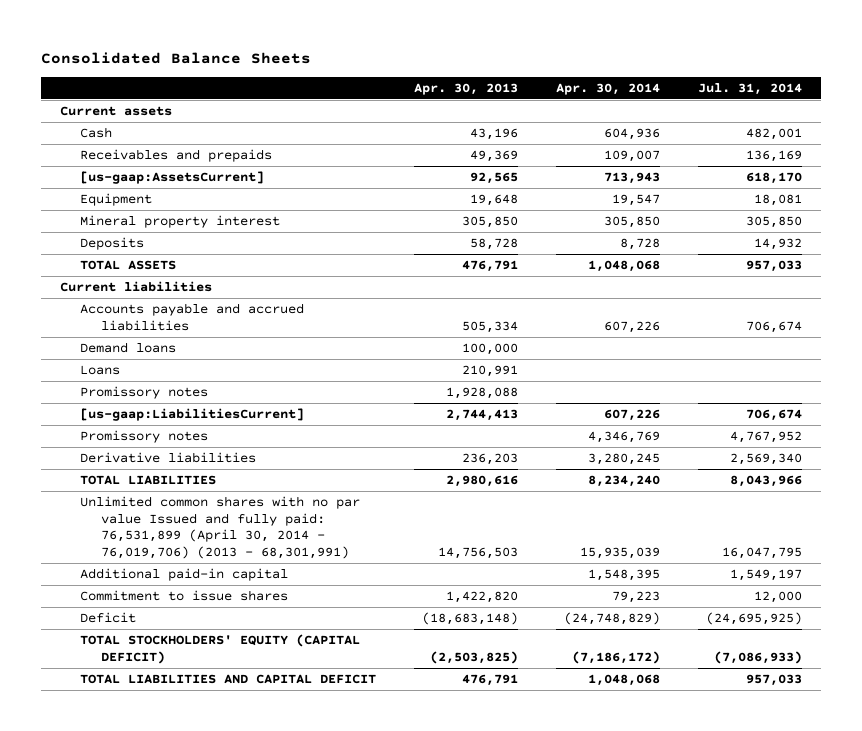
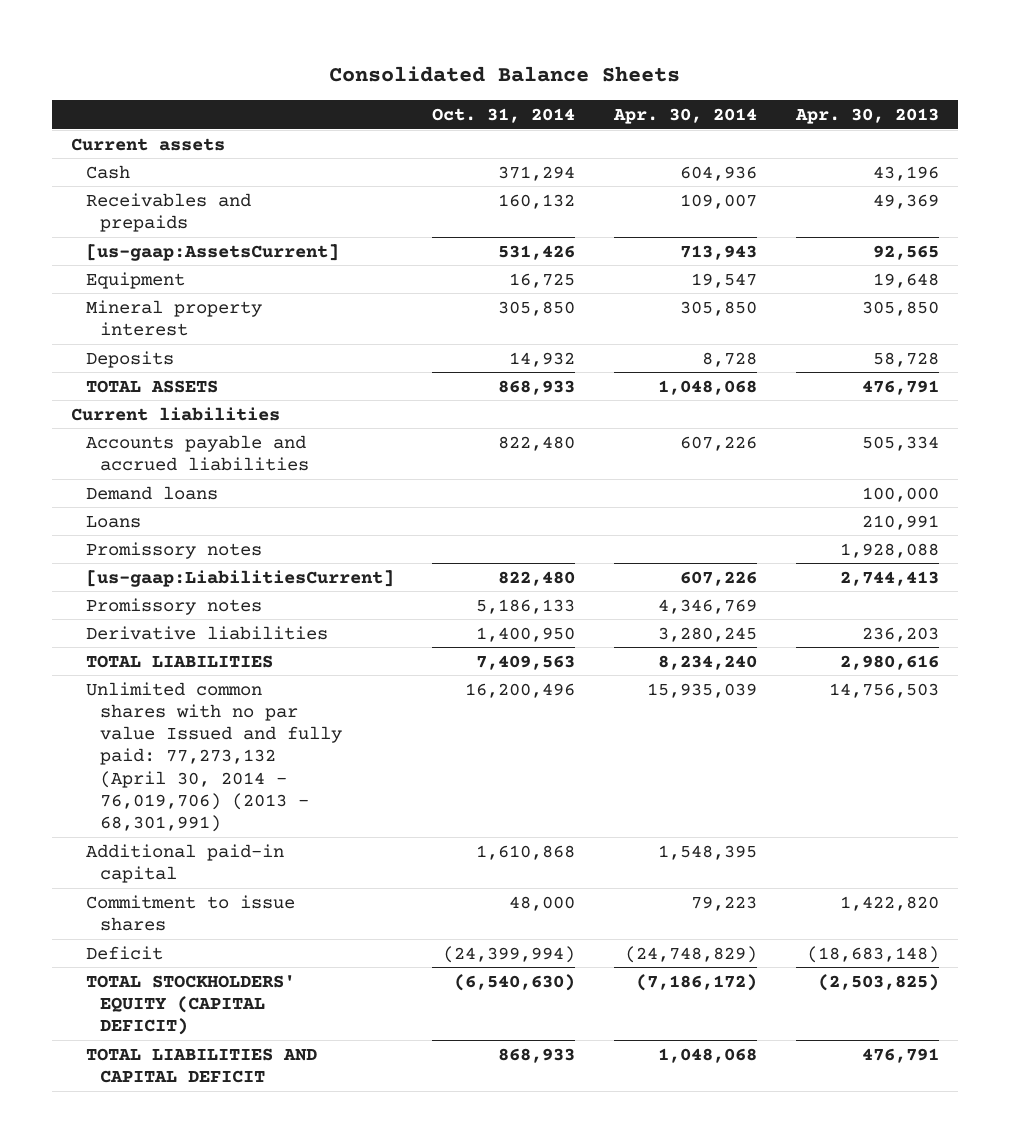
- | Apr. 30, 2013 | Apr. 30, 2014 | Jul. 31, 2014
+ | Oct. 31, 2014 | Apr. 30, 2014 | Apr. 30, 2013
- Unlimited common shares with no par value Issued and fully paid: 76,531,899 (April 30, 2014 - 76,019,706) (2013 - 68,301,991) | 14,756,503 | 15,935,039 | 16,047,795
+ Unlimited common shares with no par value Issued and fully paid: 77,273,132 (April 30, 2014 - 76,019,706) (2013 - 68,301,991) | 16,200,496 | 15,935,039 | 14,756,503

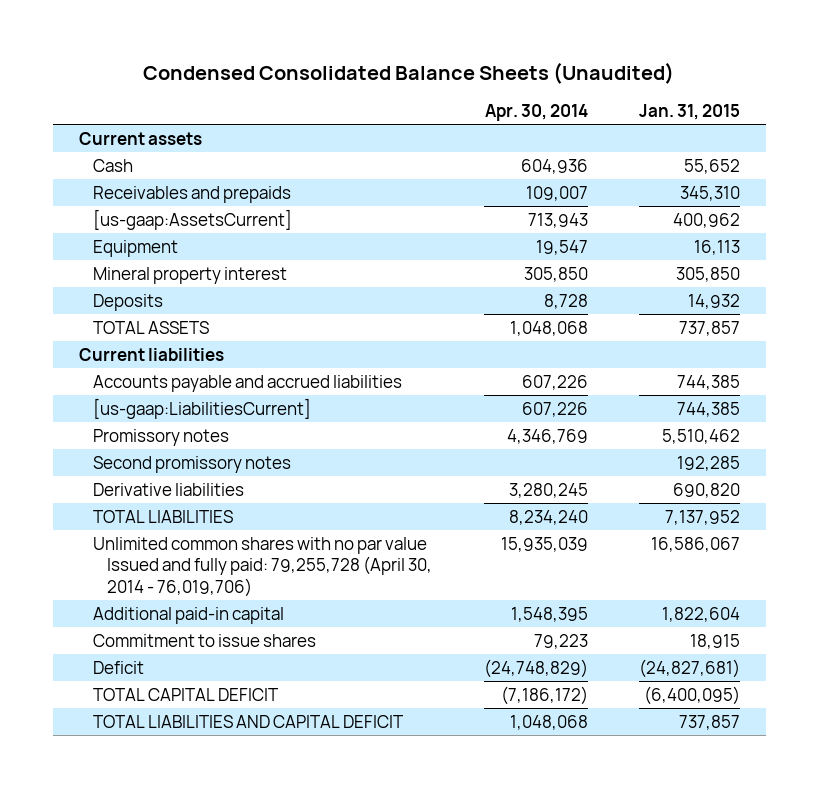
- Consolidated Balance Sheets
+ Condensed Consolidated Balance Sheets (Unaudited)
- | Oct. 31, 2014 | Apr. 30, 2014 | Apr. 30, 2013
+ | Apr. 30, 2014 | Jan. 31, 2015
- Demand loans | | | 100,000
- Loans | | | 210,991
- Promissory notes | | | 1,928,088
+ Second promissory notes | | 192,285
- Unlimited common shares with no par value Issued and fully paid: 77,273,132 (April 30, 2014 - 76,019,706) (2013 - 68,301,991) | 16,200,496 | 15,935,039 | 14,756,503
+ Unlimited common shares with no par value Issued and fully paid: 79,255,728 (April 30, 2014 - 76,019,706) | 15,935,039 | 16,586,067
- TOTAL STOCKHOLDERS' EQUITY (CAPITAL DEFICIT) | (6,540,630) | (7,186,172) | (2,503,825)
+ TOTAL CAPITAL DEFICIT | (7,186,172) | (6,400,095)

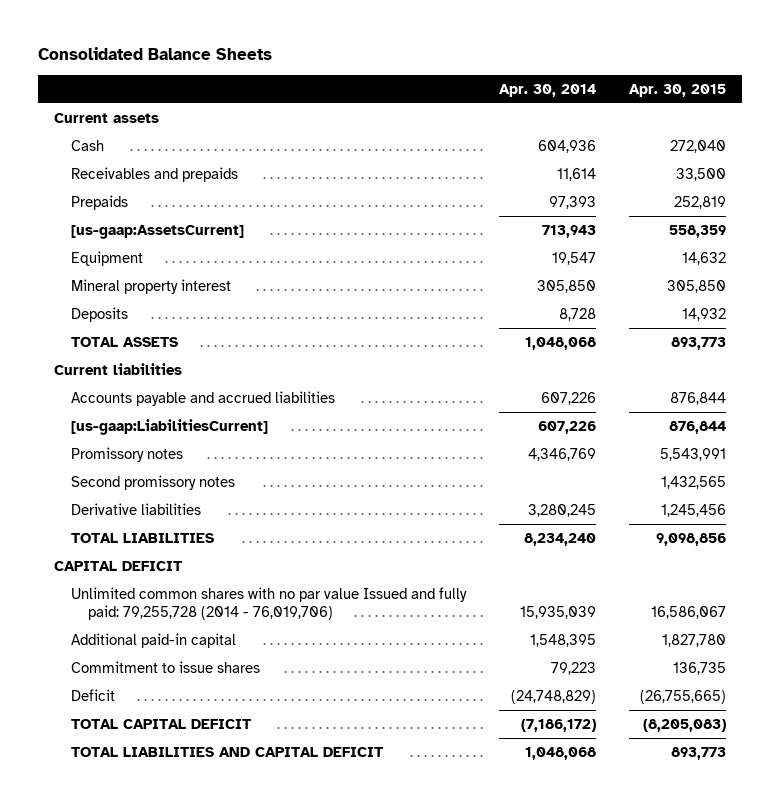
- Condensed Consolidated Balance Sheets (Unaudited)
+ Consolidated Balance Sheets
- | Apr. 30, 2014 | Jan. 31, 2015
+ | Apr. 30, 2014 | Apr. 30, 2015
- Receivables and prepaids | 109,007 | 345,310
+ Receivables and prepaids | 11,614 | 33,500
+ Prepaids | 97,393 | 252,819
- Unlimited common shares with no par value Issued and fully paid: 79,255,728 (April 30, 2014 - 76,019,706) | 15,935,039 | 16,586,067
+ CAPITAL DEFICIT
+ Unlimited common shares with no par value Issued and fully paid: 79,255,728 (2014 - 76,019,706) | 15,935,039 | 16,586,067

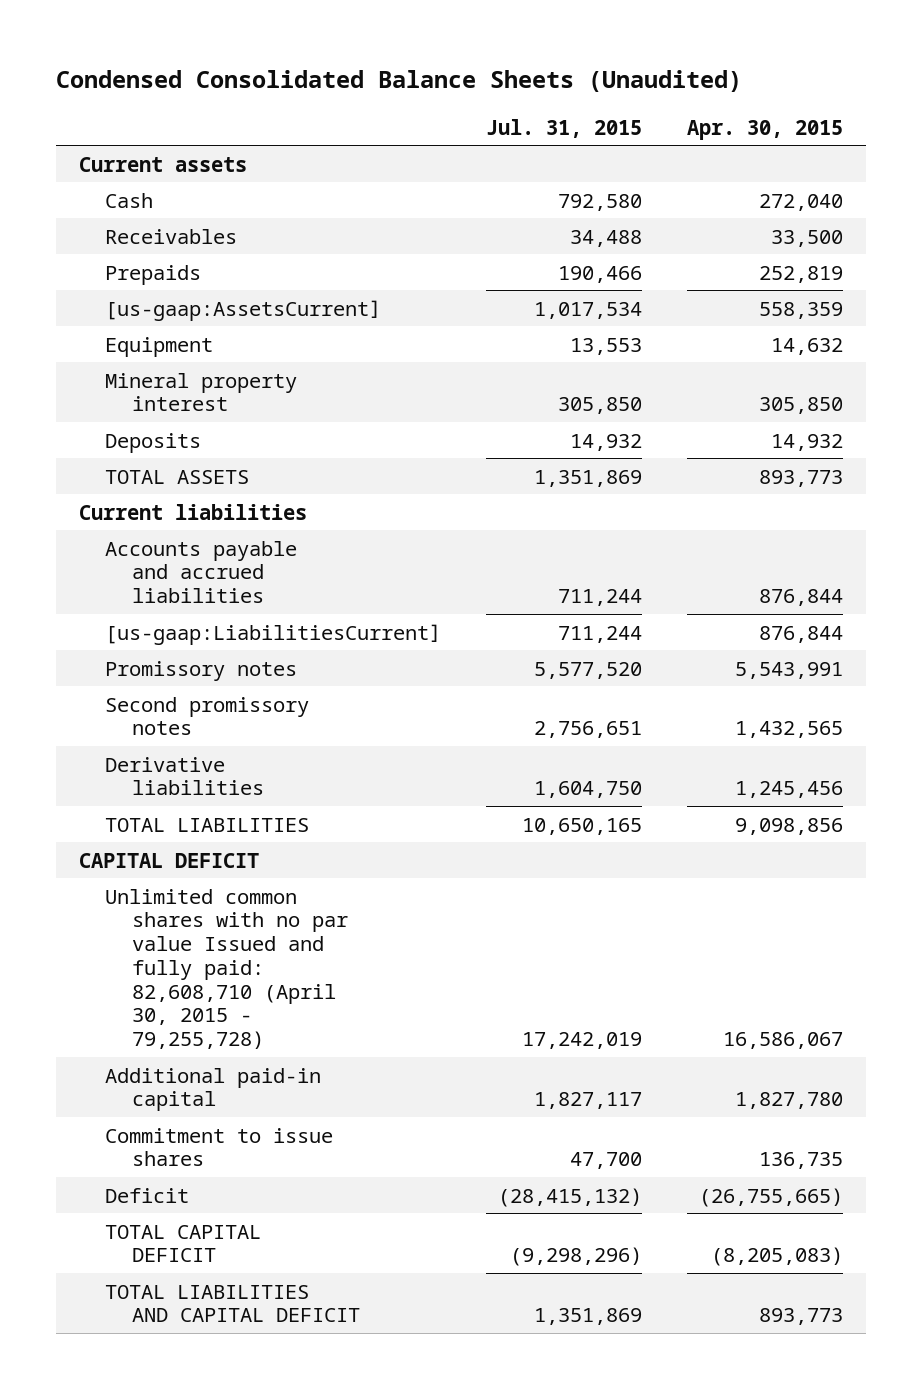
- Consolidated Balance Sheets
+ Condensed Consolidated Balance Sheets (Unaudited)
- | Apr. 30, 2014 | Apr. 30, 2015
+ | Jul. 31, 2015 | Apr. 30, 2015
- Receivables and prepaids | 11,614 | 33,500
+ Receivables | 34,488 | 33,500
- Unlimited common shares with no par value Issued and fully paid: 79,255,728 (2014 - 76,019,706) | 15,935,039 | 16,586,067
+ Unlimited common shares with no par value Issued and fully paid: 82,608,710 (April 30, 2015 - 79,255,728) | 17,242,019 | 16,586,067

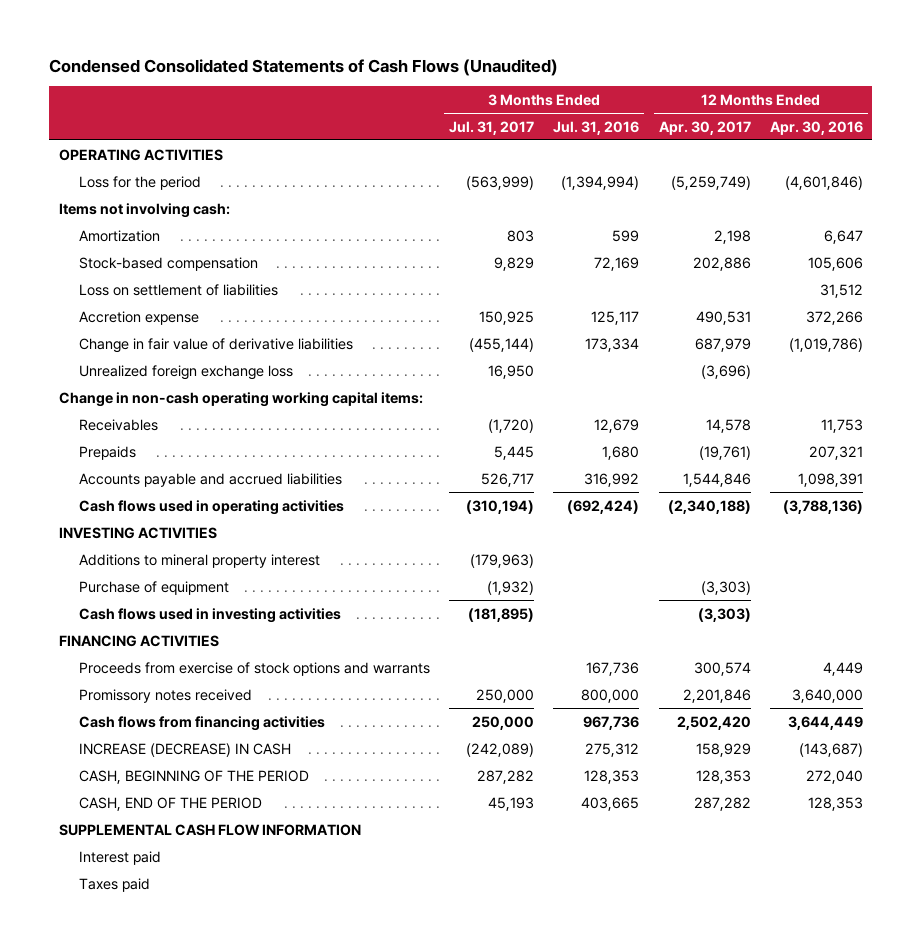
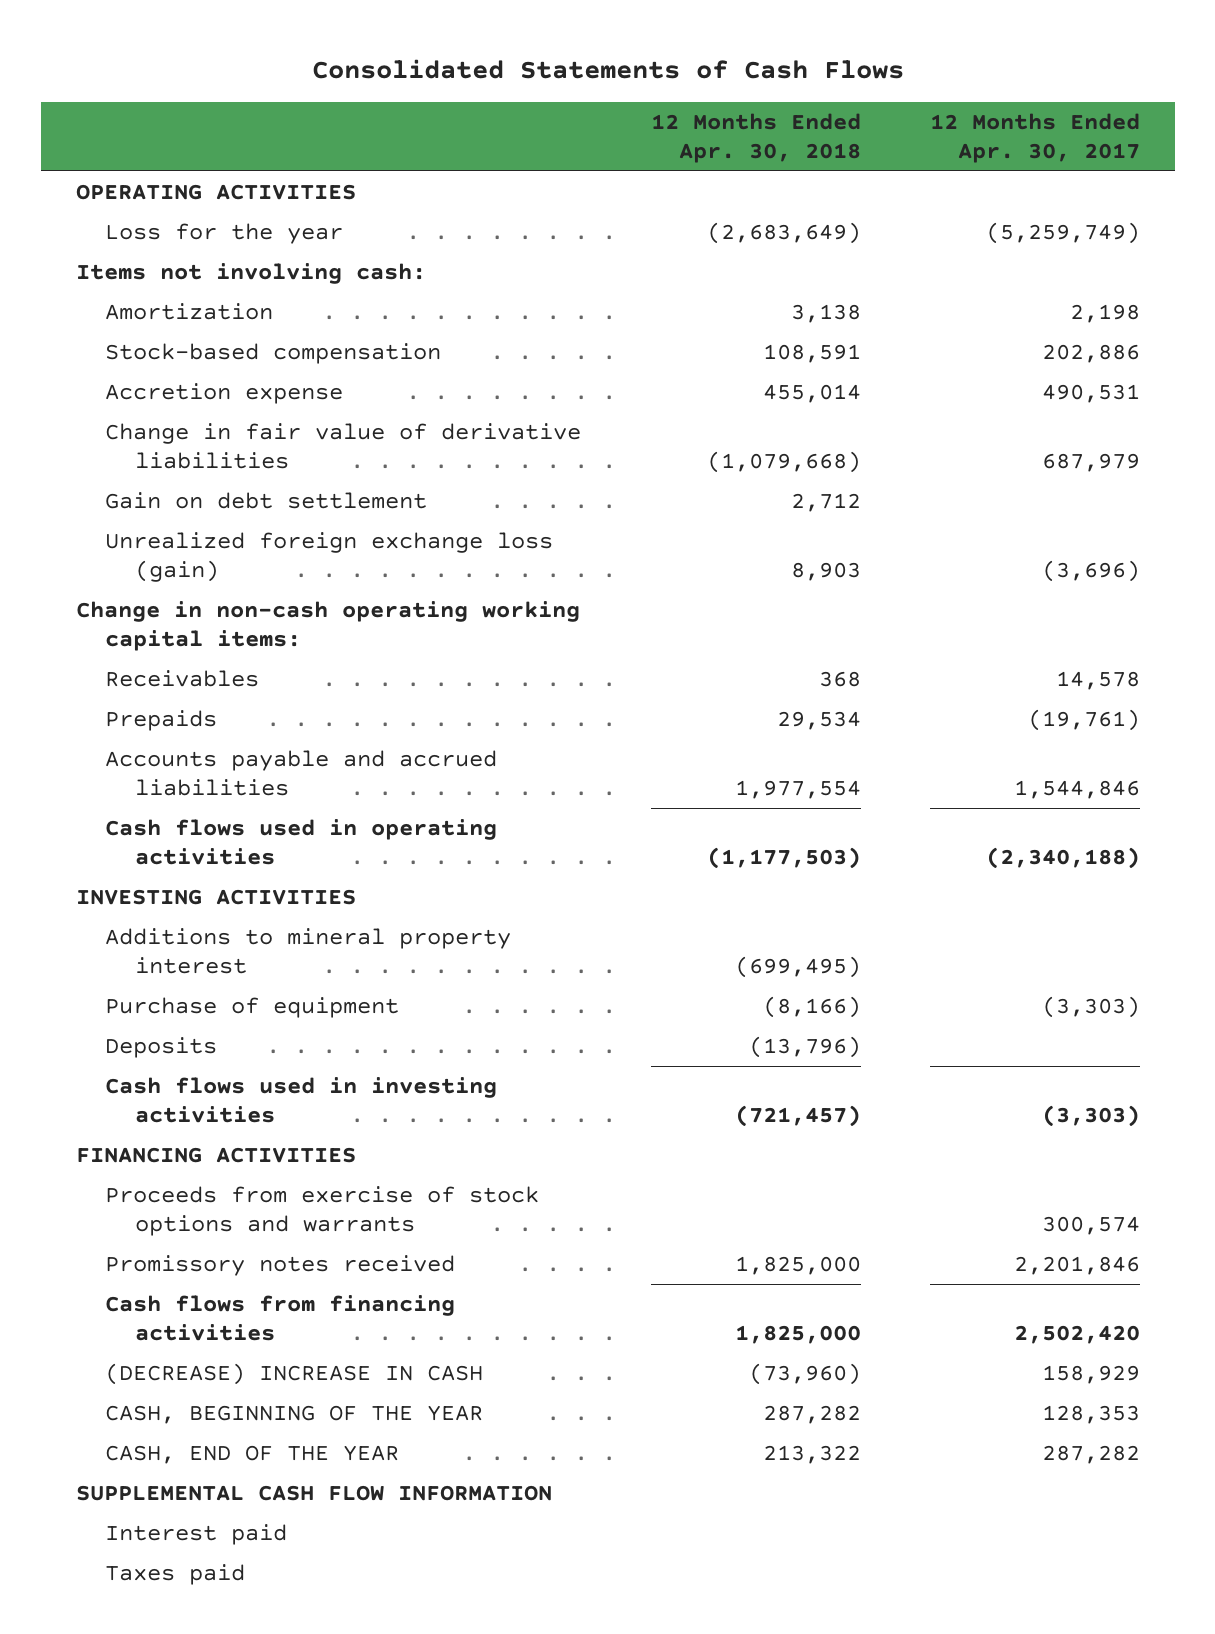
- Condensed Consolidated Statements of Cash Flows (Unaudited)
+ Consolidated Statements of Cash Flows
- | 3 Months Ended Jul. 31, 2017 | 3 Months Ended Jul. 31, 2016 | 12 Months Ended Apr. 30, 2017 | 12 Months Ended Apr. 30, 2016
+ | 12 Months Ended Apr. 30, 2018 | 12 Months Ended Apr. 30, 2017
- Loss for the period | (563,999) | (1,394,994) | (5,259,749) | (4,601,846)
+ Loss for the year | (2,683,649) | (5,259,749)
- Loss on settlement of liabilities | | | | 31,512
- Unrealized foreign exchange loss | 16,950 | | (3,696) |
+ Gain on debt settlement | 2,712 |
+ Unrealized foreign exchange loss (gain) | 8,903 | (3,696)
+ Deposits | (13,796) |
- INCREASE (DECREASE) IN CASH | (242,089) | 275,312 | 158,929 | (143,687)
- CASH, BEGINNING OF THE PERIOD | 287,282 | 128,353 | 128,353 | 272,040
- CASH, END OF THE PERIOD | 45,193 | 403,665 | 287,282 | 128,353
+ (DECREASE) INCREASE IN CASH | (73,960) | 158,929
+ CASH, BEGINNING OF THE YEAR | 287,282 | 128,353
+ CASH, END OF THE YEAR | 213,322 | 287,282

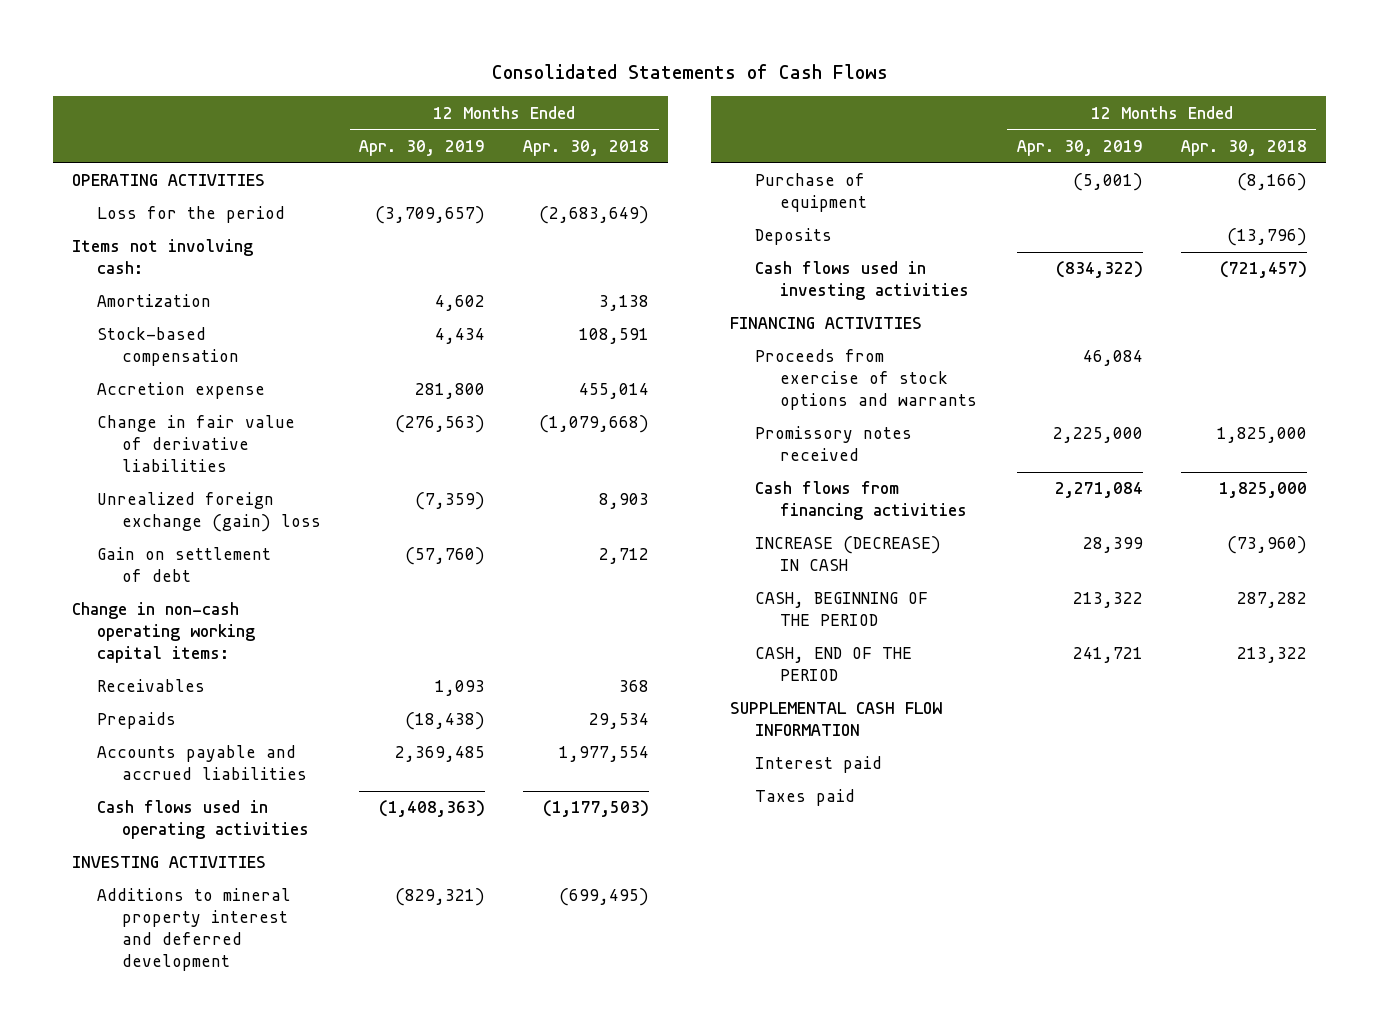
- | 12 Months Ended Apr. 30, 2018 | 12 Months Ended Apr. 30, 2017
+ | 12 Months Ended Apr. 30, 2019 | 12 Months Ended Apr. 30, 2018
- Loss for the year | (2,683,649) | (5,259,749)
+ Loss for the period | (3,709,657) | (2,683,649)
- Gain on debt settlement | 2,712 |
- Unrealized foreign exchange loss (gain) | 8,903 | (3,696)
+ Unrealized foreign exchange (gain) loss | (7,359) | 8,903
+ Gain on settlement of debt | (57,760) | 2,712
- Additions to mineral property interest | (699,495) |
+ Additions to mineral property interest and deferred development | (829,321) | (699,495)
- (DECREASE) INCREASE IN CASH | (73,960) | 158,929
- CASH, BEGINNING OF THE YEAR | 287,282 | 128,353
- CASH, END OF THE YEAR | 213,322 | 287,282
+ INCREASE (DECREASE) IN CASH | 28,399 | (73,960)
+ CASH, BEGINNING OF THE PERIOD | 213,322 | 287,282
+ CASH, END OF THE PERIOD | 241,721 | 213,322

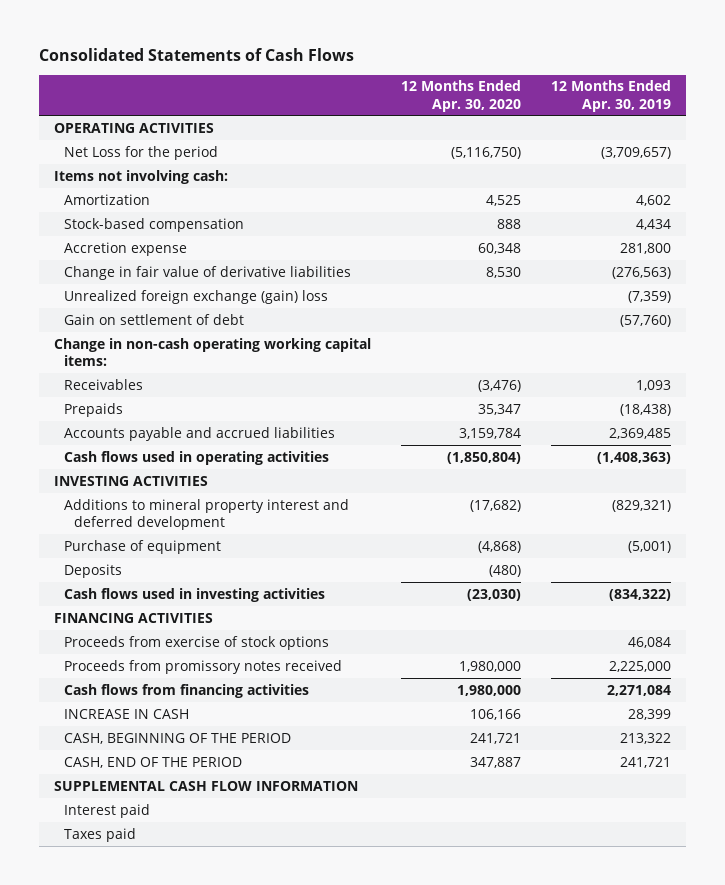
- | 12 Months Ended Apr. 30, 2019 | 12 Months Ended Apr. 30, 2018
+ | 12 Months Ended Apr. 30, 2020 | 12 Months Ended Apr. 30, 2019
- Loss for the period | (3,709,657) | (2,683,649)
+ Net Loss for the period | (5,116,750) | (3,709,657)
- Proceeds from exercise of stock options and warrants | 46,084 |
- Promissory notes received | 2,225,000 | 1,825,000
+ Proceeds from exercise of stock options | | 46,084
+ Proceeds from promissory notes received | 1,980,000 | 2,225,000
- INCREASE (DECREASE) IN CASH | 28,399 | (73,960)
+ INCREASE IN CASH | 106,166 | 28,399

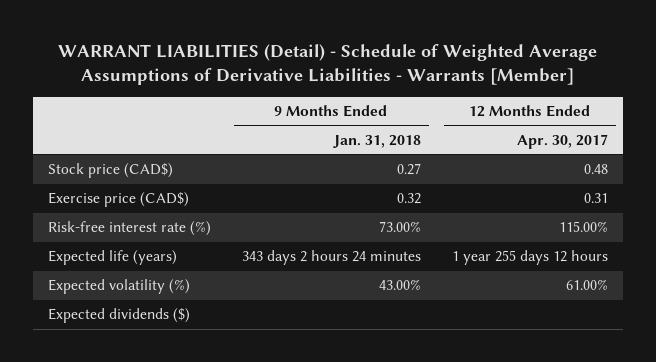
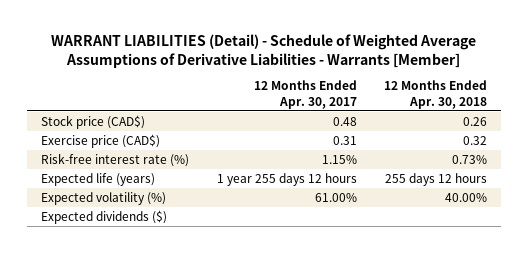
- | 9 Months Ended Jan. 31, 2018 | 12 Months Ended Apr. 30, 2017
+ | 12 Months Ended Apr. 30, 2017 | 12 Months Ended Apr. 30, 2018
- Risk-free interest rate (%) | 73.00% | 115.00%
+ Risk-free interest rate (%) | 1.15% | 0.73%

